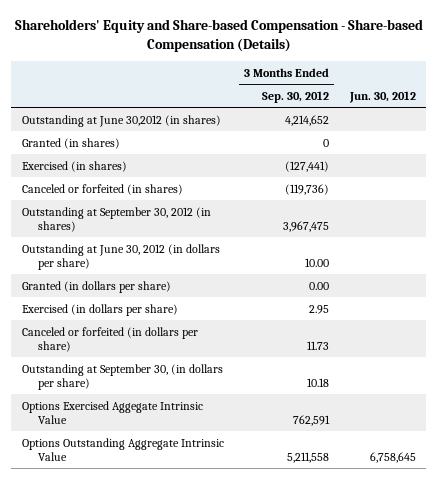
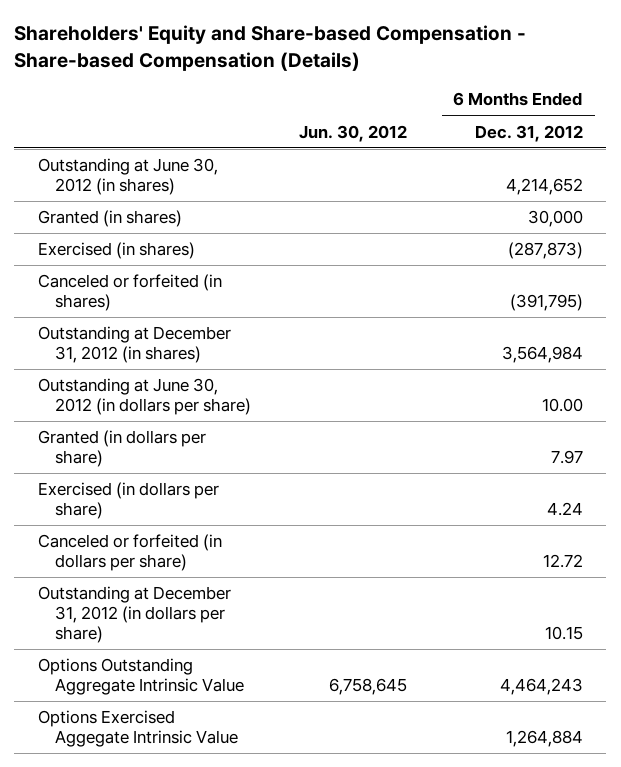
- | 3 Months Ended Sep. 30, 2012 | Jun. 30, 2012
+ | Jun. 30, 2012 | 6 Months Ended Dec. 31, 2012
- Outstanding at June 30,2012 (in shares) | 4,214,652 |
+ Outstanding at June 30, 2012 (in shares) | | 4,214,652
- Outstanding at September 30, 2012 (in shares) | 3,967,475 |
+ Outstanding at December 31, 2012 (in shares) | | 3,564,984
- Outstanding at September 30, (in dollars per share) | 10.18 |
+ Outstanding at December 31, 2012 (in dollars per share) | | 10.15
moved down: Options Exercised Aggegate Intrinsic Value | | 1,264,884

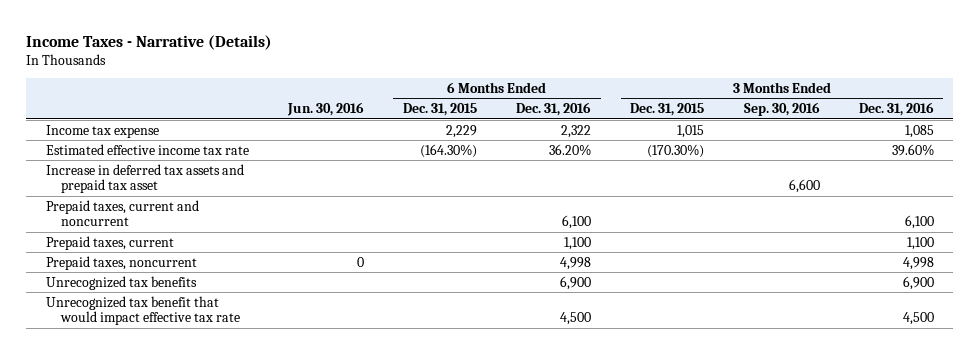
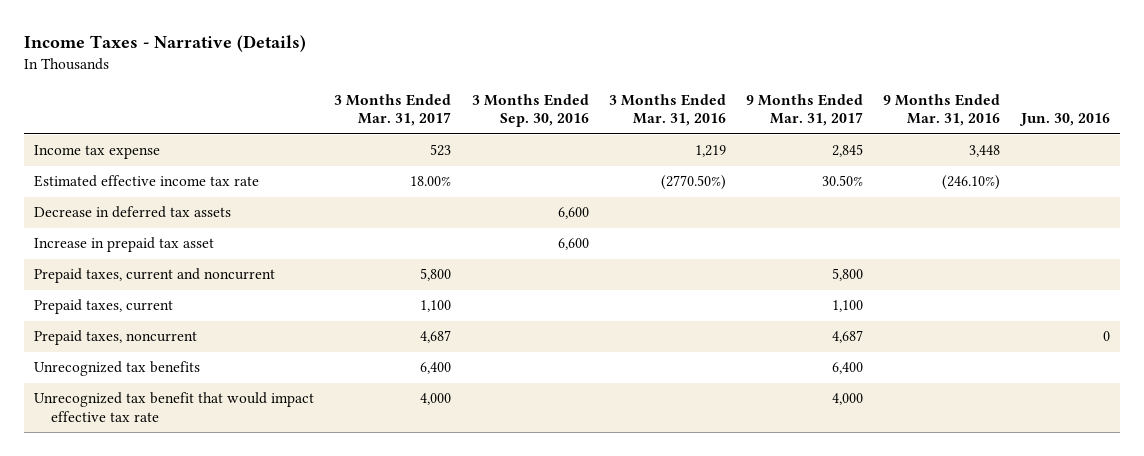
- | Jun. 30, 2016 | 6 Months Ended Dec. 31, 2015 | 6 Months Ended Dec. 31, 2016 | 3 Months Ended Dec. 31, 2015 | 3 Months Ended Sep. 30, 2016 | 3 Months Ended Dec. 31, 2016
+ | 3 Months Ended Mar. 31, 2017 | 3 Months Ended Sep. 30, 2016 | 3 Months Ended Mar. 31, 2016 | 9 Months Ended Mar. 31, 2017 | 9 Months Ended Mar. 31, 2016 | Jun. 30, 2016
- Increase in deferred tax assets and prepaid tax asset | | | | | 6,600 |
+ Decrease in deferred tax assets | | 6,600 | | | |
+ Increase in prepaid tax asset | | 6,600 | | | |

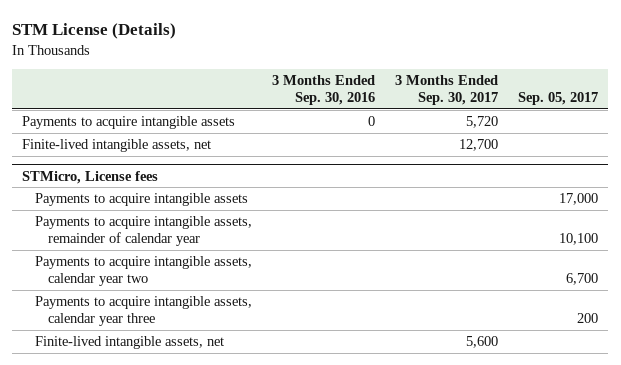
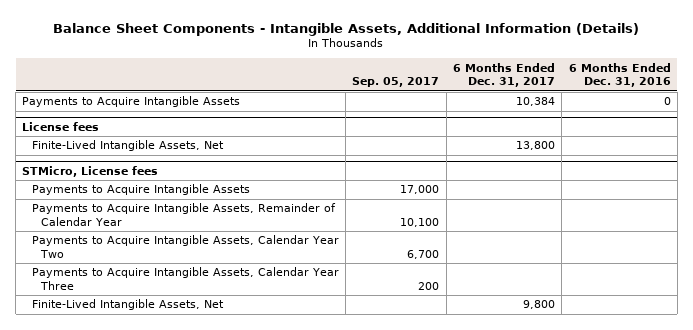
- STM License (Details)
+ Balance Sheet Components - Intangible Assets, Additional Information (Details)
- | 3 Months Ended Sep. 30, 2016 | 3 Months Ended Sep. 30, 2017 | Sep. 05, 2017
+ | Sep. 05, 2017 | 6 Months Ended Dec. 31, 2017 | 6 Months Ended Dec. 31, 2016
- Payments to acquire intangible assets | 0 | 5,720 |
- Finite-lived intangible assets, net | | 12,700 |
+ Payments to Acquire Intangible Assets | | 10,384 | 0
+ License fees
+ Finite-Lived Intangible Assets, Net | | 13,800 |
@ STMicro, License fees
- Payments to acquire intangible assets | | | 17,000
- Payments to acquire intangible assets, remainder of calendar year | | | 10,100
- Payments to acquire intangible assets, calendar year two | | | 6,700
- Payments to acquire intangible assets, calendar year three | | | 200
- Finite-lived intangible assets, net | | 5,600 |
+ Payments to Acquire Intangible Assets | 17,000 | |
+ Payments to Acquire Intangible Assets, Remainder of Calendar Year | 10,100 | |
+ Payments to Acquire Intangible Assets, Calendar Year Two | 6,700 | |
+ Payments to Acquire Intangible Assets, Calendar Year Three | 200 | |
+ Finite-Lived Intangible Assets, Net | | 9,800 |

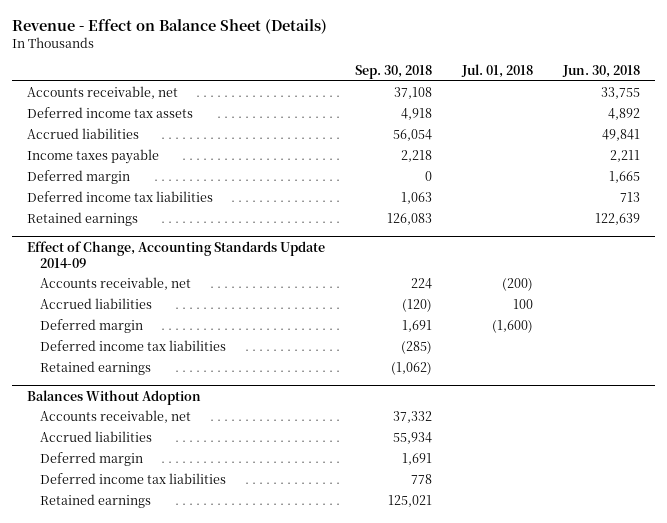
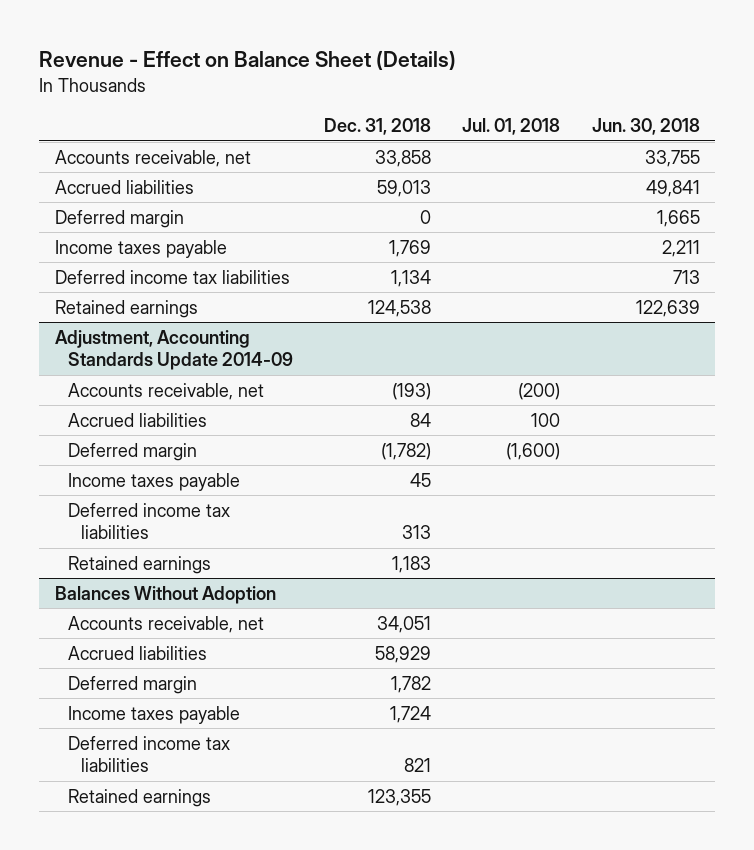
- | Sep. 30, 2018 | Jul. 01, 2018 | Jun. 30, 2018
+ | Dec. 31, 2018 | Jul. 01, 2018 | Jun. 30, 2018
- Deferred income tax assets | 4,918 | | 4,892
moved down: Income taxes payable | 1,769 | | 2,211
- Effect of Change, Accounting Standards Update 2014-09
+ Adjustment, Accounting Standards Update 2014-09
+ Income taxes payable | 45 | |
@ Balances Without Adoption
+ Income taxes payable | 1,724 | |

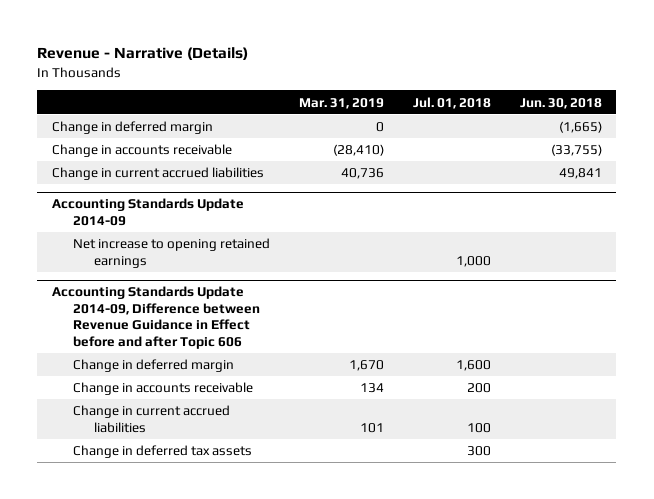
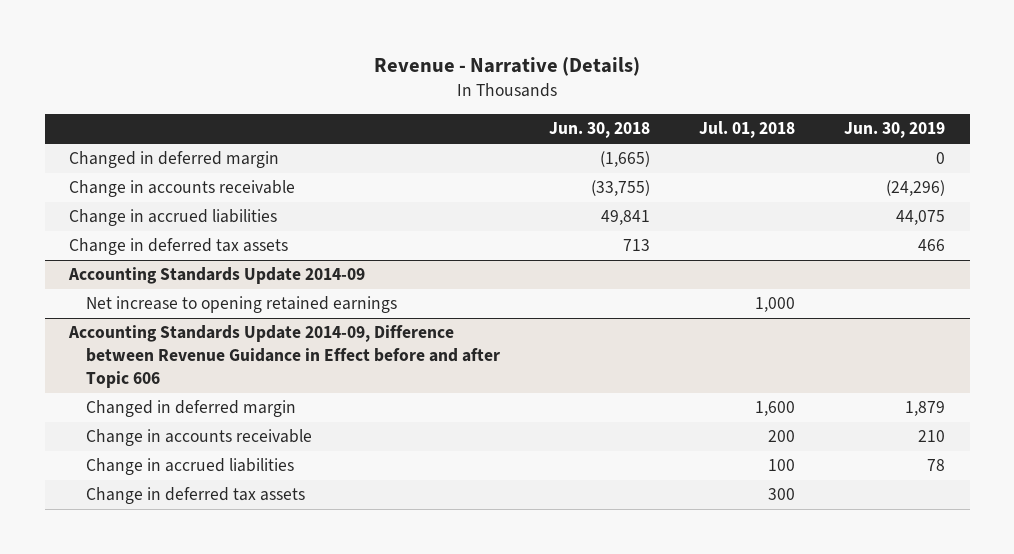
- | Mar. 31, 2019 | Jul. 01, 2018 | Jun. 30, 2018
+ | Jun. 30, 2018 | Jul. 01, 2018 | Jun. 30, 2019
- Change in deferred margin | 0 | | (1,665)
+ Changed in deferred margin | (1,665) | | 0
- Change in current accrued liabilities | 40,736 | | 49,841
+ Change in accrued liabilities | 49,841 | | 44,075
+ Change in deferred tax assets | 713 | | 466
@ Accounting Standards Update 2014-09, Difference between Revenue Guidance in Effect before and after Topic 606
- Change in deferred margin | 1,670 | 1,600 |
+ Changed in deferred margin | | 1,600 | 1,879
- Change in current accrued liabilities | 101 | 100 |
+ Change in accrued liabilities | | 100 | 78

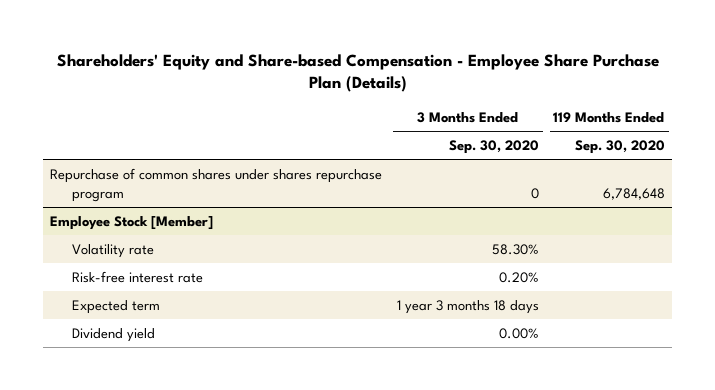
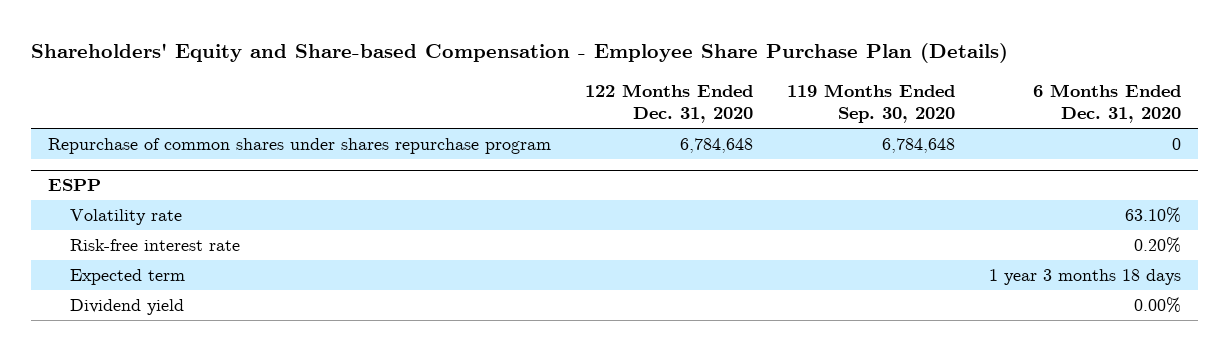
- | 3 Months Ended Sep. 30, 2020 | 119 Months Ended Sep. 30, 2020
+ | 122 Months Ended Dec. 31, 2020 | 119 Months Ended Sep. 30, 2020 | 6 Months Ended Dec. 31, 2020
- Employee Stock [Member]
+ ESPP

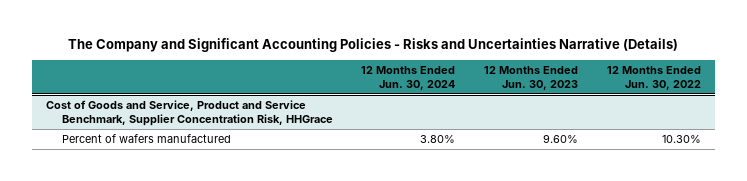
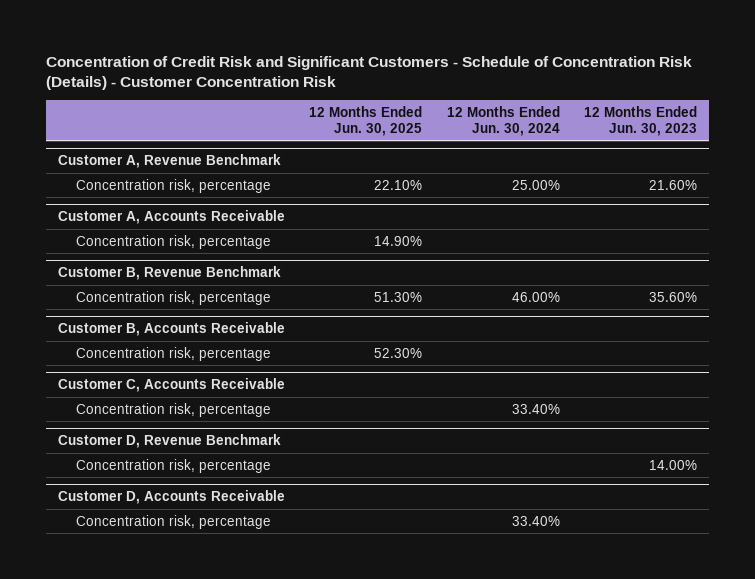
- The Company and Significant Accounting Policies - Risks and Uncertainties Narrative (Details)
+ Concentration of Credit Risk and Significant Customers - Schedule of Concentration Risk (Details) - Customer Concentration Risk
- | 12 Months Ended Jun. 30, 2024 | 12 Months Ended Jun. 30, 2023 | 12 Months Ended Jun. 30, 2022
+ | 12 Months Ended Jun. 30, 2025 | 12 Months Ended Jun. 30, 2024 | 12 Months Ended Jun. 30, 2023
- Cost of Goods and Service, Product and Service Benchmark, Supplier Concentration Risk, HHGrace
- Percent of wafers manufactured | 3.80% | 9.60% | 10.30%
+ Customer A, Revenue Benchmark
+ Concentration risk, percentage | 22.10% | 25.00% | 21.60%
+ Customer A, Accounts Receivable
+ Concentration risk, percentage | 14.90% | |
+ Customer B, Revenue Benchmark
+ Concentration risk, percentage | 51.30% | 46.00% | 35.60%
+ Customer B, Accounts Receivable
+ Concentration risk, percentage | 52.30% | |
+ Customer C, Accounts Receivable
+ Concentration risk, percentage | | 33.40% |
+ Customer D, Revenue Benchmark
+ Concentration risk, percentage | | | 14.00%
+ Customer D, Accounts Receivable
+ Concentration risk, percentage | | 33.40% |

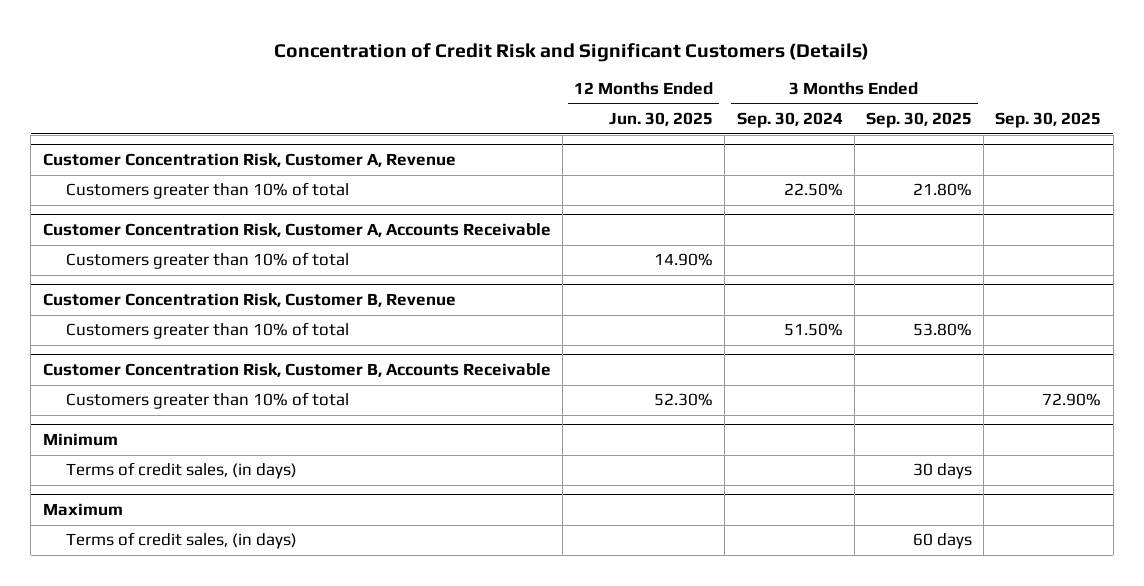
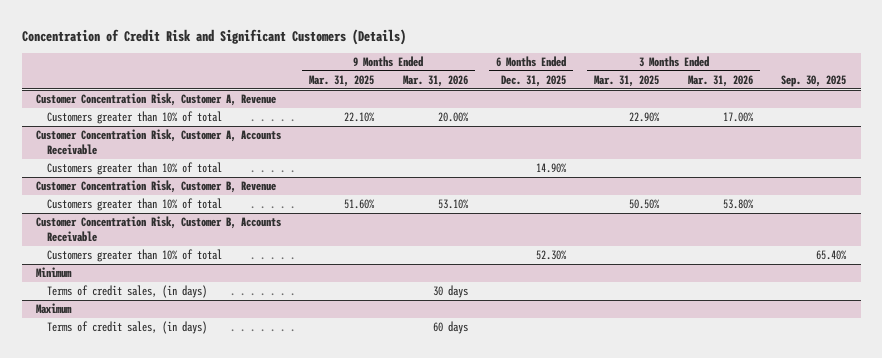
- | 12 Months Ended Jun. 30, 2025 | 3 Months Ended Sep. 30, 2024 | 3 Months Ended Sep. 30, 2025 | Sep. 30, 2025
+ | 9 Months Ended Mar. 31, 2025 | 9 Months Ended Mar. 31, 2026 | 6 Months Ended Dec. 31, 2025 | 3 Months Ended Mar. 31, 2025 | 3 Months Ended Mar. 31, 2026 | Sep. 30, 2025
@ Customer Concentration Risk, Customer B, Accounts Receivable
- Customers greater than 10% of total | 52.30% | | | 72.90%
+ Customers greater than 10% of total | | | 52.30% | | | 65.40%

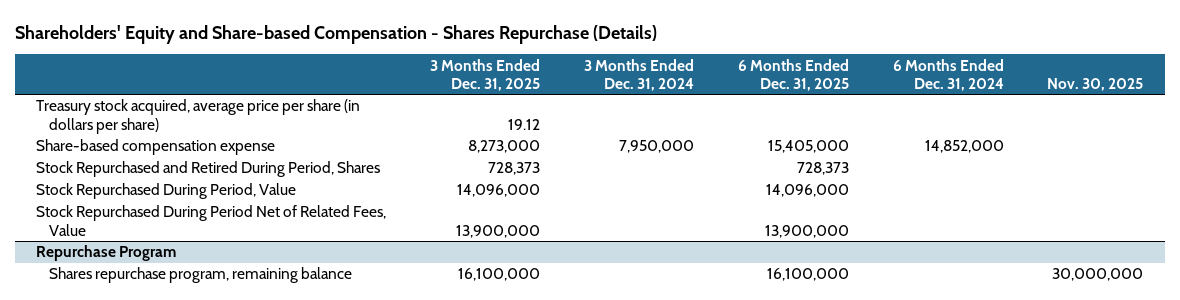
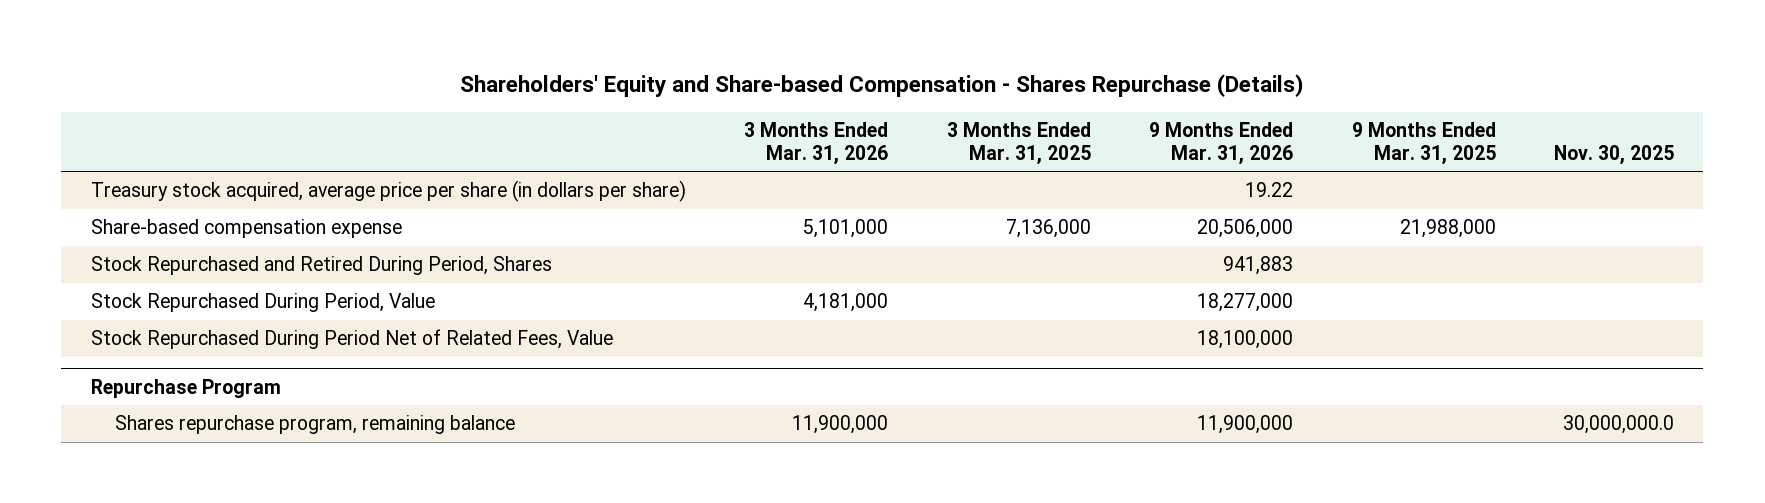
- | 3 Months Ended Dec. 31, 2025 | 3 Months Ended Dec. 31, 2024 | 6 Months Ended Dec. 31, 2025 | 6 Months Ended Dec. 31, 2024 | Nov. 30, 2025
+ | 3 Months Ended Mar. 31, 2026 | 3 Months Ended Mar. 31, 2025 | 9 Months Ended Mar. 31, 2026 | 9 Months Ended Mar. 31, 2025 | Nov. 30, 2025
@ Repurchase Program
- Shares repurchase program, remaining balance | 16,100,000 | | 16,100,000 | | 30,000,000
+ Shares repurchase program, remaining balance | 11,900,000 | | 11,900,000 | | 30,000,000.0

